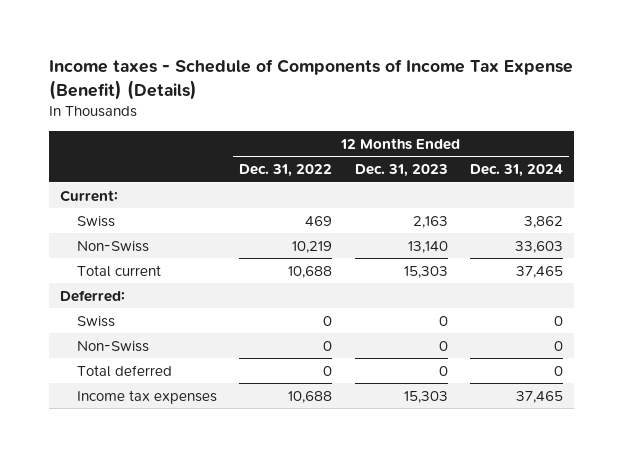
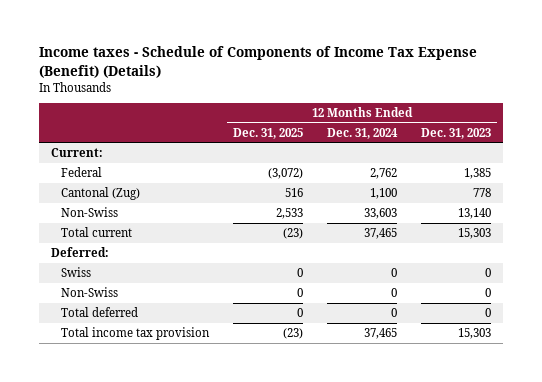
- | 12 Months Ended Dec. 31, 2022 | 12 Months Ended Dec. 31, 2023 | 12 Months Ended Dec. 31, 2024
+ | 12 Months Ended Dec. 31, 2025 | 12 Months Ended Dec. 31, 2024 | 12 Months Ended Dec. 31, 2023
- Swiss | 469 | 2,163 | 3,862
+ Federal | (3,072) | 2,762 | 1,385
+ Cantonal (Zug) | 516 | 1,100 | 778
- Income tax expenses | 10,688 | 15,303 | 37,465
+ Total income tax provision | (23) | 37,465 | 15,303

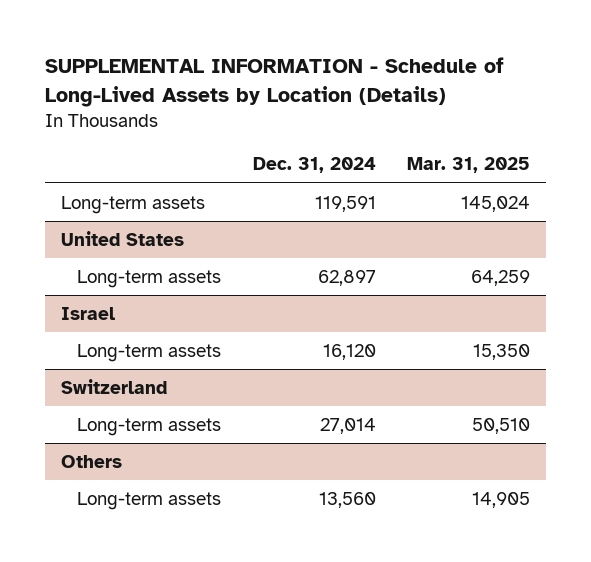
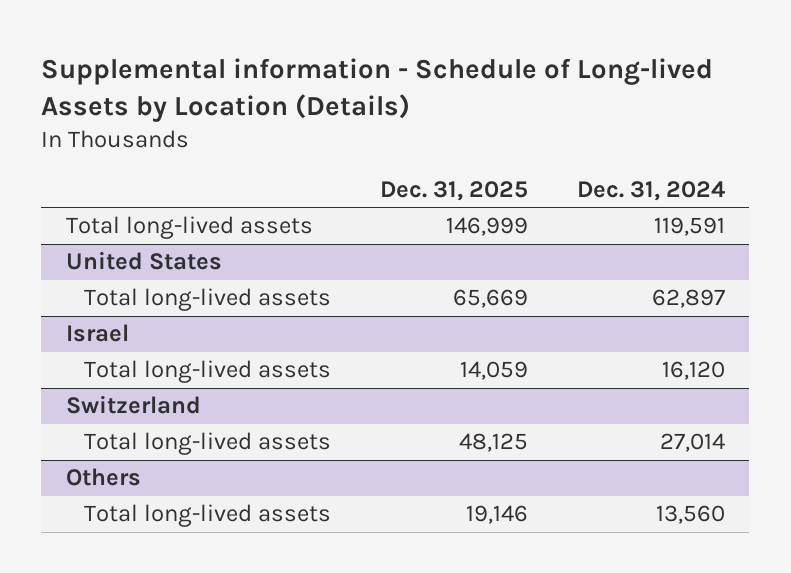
- SUPPLEMENTAL INFORMATION - Schedule of Long-Lived Assets by Location (Details)
+ Supplemental information - Schedule of Long-lived Assets by Location (Details)
- | Dec. 31, 2024 | Mar. 31, 2025
+ | Dec. 31, 2025 | Dec. 31, 2024
- Long-term assets | 119,591 | 145,024
+ Total long-lived assets | 146,999 | 119,591
@ United States
- Long-term assets | 62,897 | 64,259
+ Total long-lived assets | 65,669 | 62,897
@ Israel
- Long-term assets | 16,120 | 15,350
+ Total long-lived assets | 14,059 | 16,120
@ Switzerland
- Long-term assets | 27,014 | 50,510
+ Total long-lived assets | 48,125 | 27,014
@ Others
- Long-term assets | 13,560 | 14,905
+ Total long-lived assets | 19,146 | 13,560

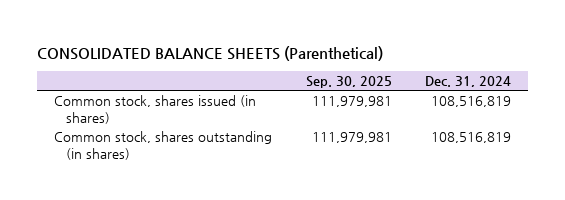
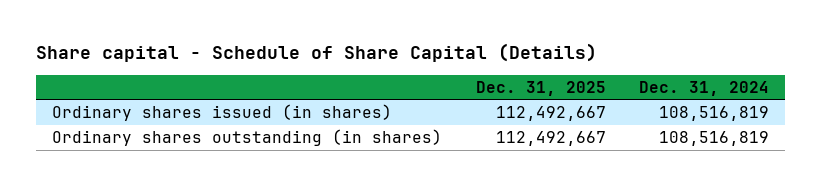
- CONSOLIDATED BALANCE SHEETS (Parenthetical)
+ Share capital - Schedule of Share Capital (Details)
- | Sep. 30, 2025 | Dec. 31, 2024
+ | Dec. 31, 2025 | Dec. 31, 2024
- Common stock, shares issued (in shares) | 111,979,981 | 108,516,819
- Common stock, shares outstanding (in shares) | 111,979,981 | 108,516,819
+ Ordinary shares issued (in shares) | 112,492,667 | 108,516,819
+ Ordinary shares outstanding (in shares) | 112,492,667 | 108,516,819

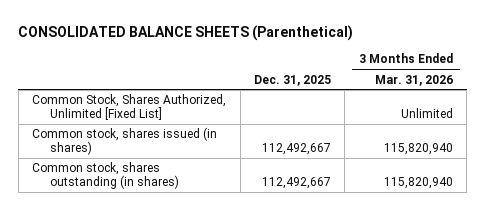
- Share capital - Schedule of Share Capital (Details)
+ CONSOLIDATED BALANCE SHEETS (Parenthetical)
- | Dec. 31, 2025 | Dec. 31, 2024
+ | Dec. 31, 2025 | 3 Months Ended Mar. 31, 2026
- Ordinary shares issued (in shares) | 112,492,667 | 108,516,819
- Ordinary shares outstanding (in shares) | 112,492,667 | 108,516,819
+ Common Stock, Shares Authorized, Unlimited [Fixed List] | | Unlimited
+ Common stock, shares issued (in shares) | 112,492,667 | 115,820,940
+ Common stock, shares outstanding (in shares) | 112,492,667 | 115,820,940

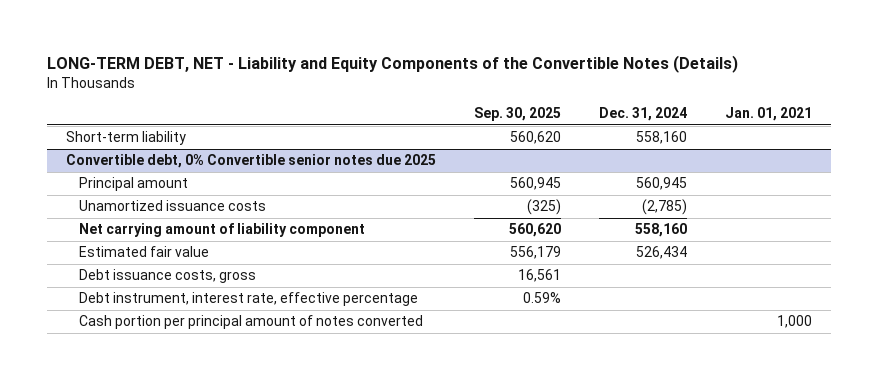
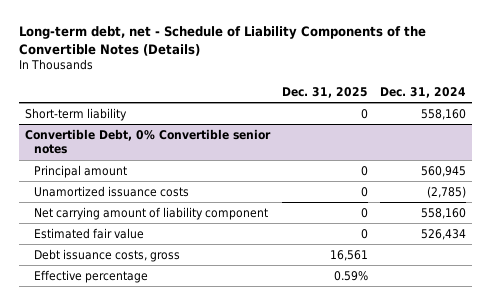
- LONG-TERM DEBT, NET - Liability and Equity Components of the Convertible Notes (Details)
+ Long-term debt, net - Schedule of Liability Components of the Convertible Notes (Details)
- | Sep. 30, 2025 | Dec. 31, 2024 | Jan. 01, 2021
+ | Dec. 31, 2025 | Dec. 31, 2024
- Convertible debt, 0% Convertible senior notes due 2025
+ Convertible Debt, 0% Convertible senior notes
- Debt instrument, interest rate, effective percentage | 0.59% | |
- Cash portion per principal amount of notes converted | | | 1,000
+ Effective percentage | 0.59% |

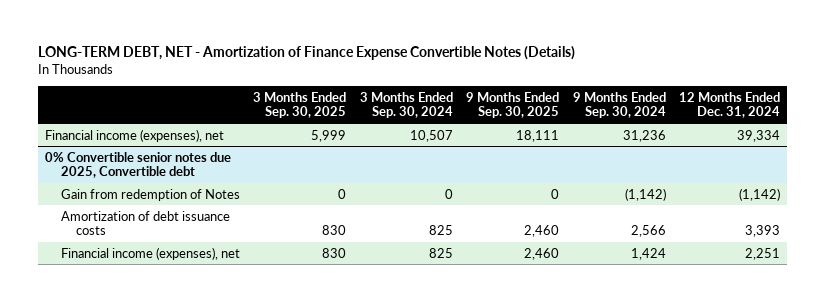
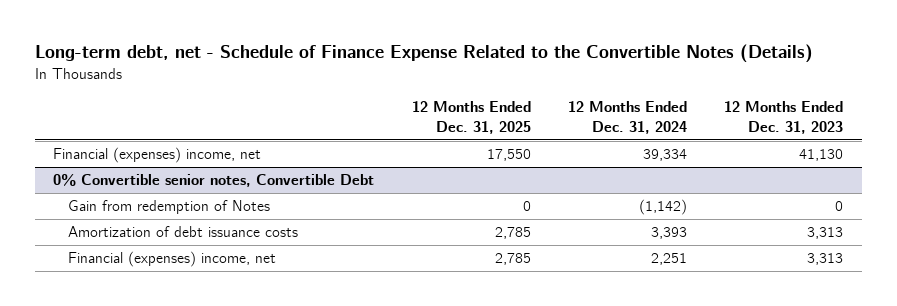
- LONG-TERM DEBT, NET - Amortization of Finance Expense Convertible Notes (Details)
+ Long-term debt, net - Schedule of Finance Expense Related to the Convertible Notes (Details)
- | 3 Months Ended Sep. 30, 2025 | 3 Months Ended Sep. 30, 2024 | 9 Months Ended Sep. 30, 2025 | 9 Months Ended Sep. 30, 2024 | 12 Months Ended Dec. 31, 2024
+ | 12 Months Ended Dec. 31, 2025 | 12 Months Ended Dec. 31, 2024 | 12 Months Ended Dec. 31, 2023
- Financial income (expenses), net | 5,999 | 10,507 | 18,111 | 31,236 | 39,334
- 0% Convertible senior notes due 2025, Convertible debt
+ Financial (expenses) income, net | 17,550 | 39,334 | 41,130
+ 0% Convertible senior notes, Convertible Debt
- Financial income (expenses), net | 830 | 825 | 2,460 | 1,424 | 2,251
+ Financial (expenses) income, net | 2,785 | 2,251 | 3,313

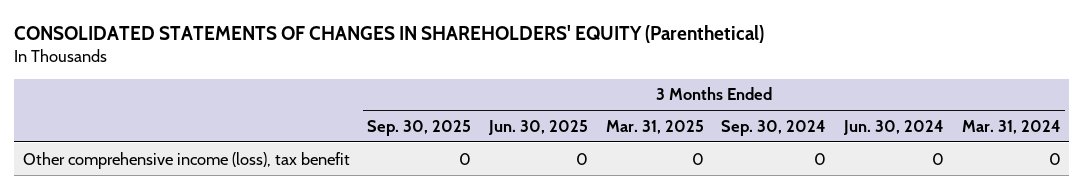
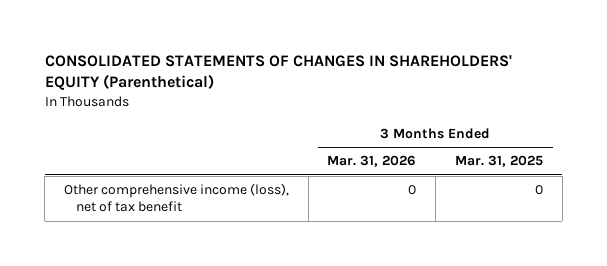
- | 3 Months Ended Sep. 30, 2025 | 3 Months Ended Jun. 30, 2025 | 3 Months Ended Mar. 31, 2025 | 3 Months Ended Sep. 30, 2024 | 3 Months Ended Jun. 30, 2024 | 3 Months Ended Mar. 31, 2024
+ | 3 Months Ended Mar. 31, 2026 | 3 Months Ended Mar. 31, 2025
- Other comprehensive income (loss), tax benefit | 0 | 0 | 0 | 0 | 0 | 0
+ Other comprehensive income (loss), net of tax benefit | 0 | 0

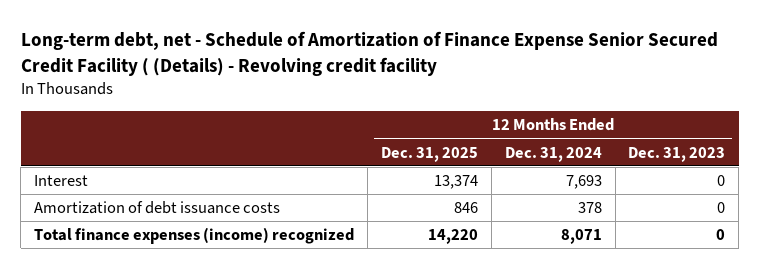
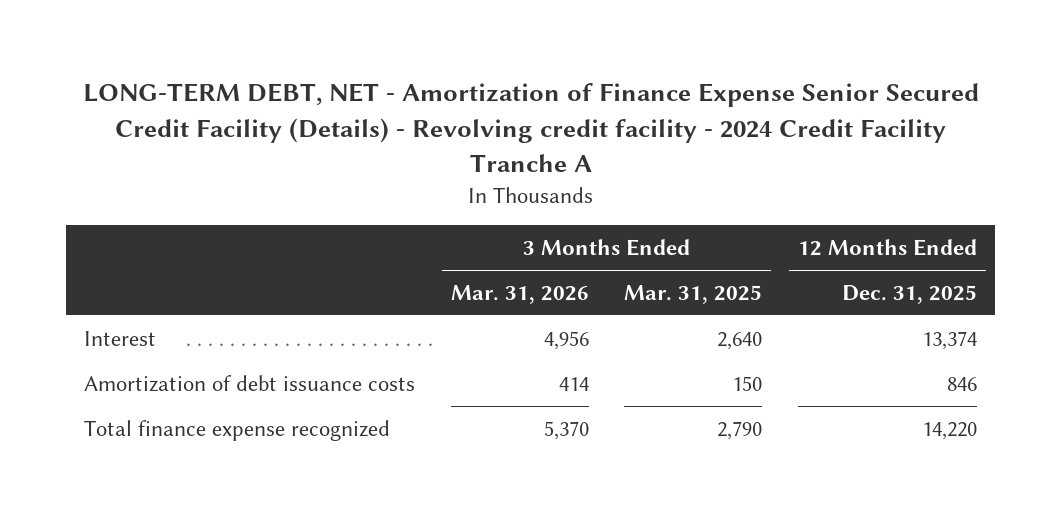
- Long-term debt, net - Schedule of Amortization of Finance Expense Senior Secured Credit Facility ( (Details) - Revolving credit facility
+ LONG-TERM DEBT, NET - Amortization of Finance Expense Senior Secured Credit Facility (Details) - Revolving credit facility - 2024 Credit Facility Tranche A
- | 12 Months Ended Dec. 31, 2025 | 12 Months Ended Dec. 31, 2024 | 12 Months Ended Dec. 31, 2023
+ | 3 Months Ended Mar. 31, 2026 | 3 Months Ended Mar. 31, 2025 | 12 Months Ended Dec. 31, 2025
- Total finance expenses (income) recognized | 14,220 | 8,071 | 0
+ Total finance expense recognized | 5,370 | 2,790 | 14,220

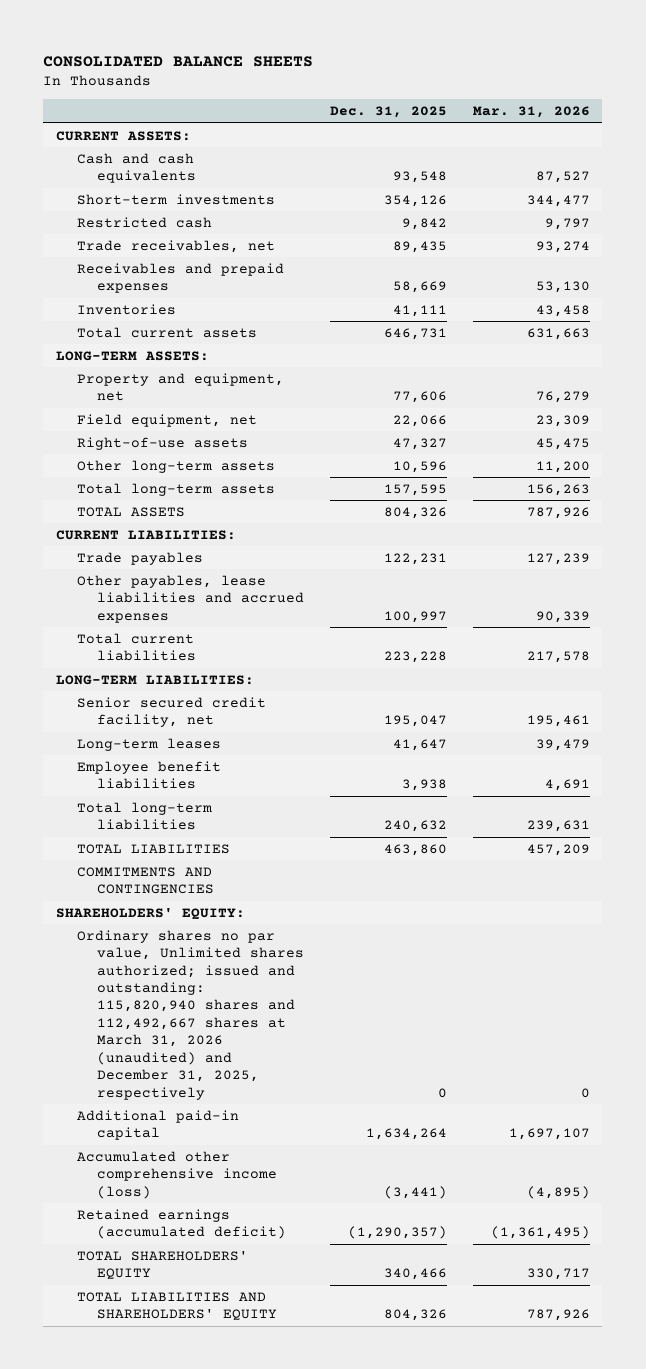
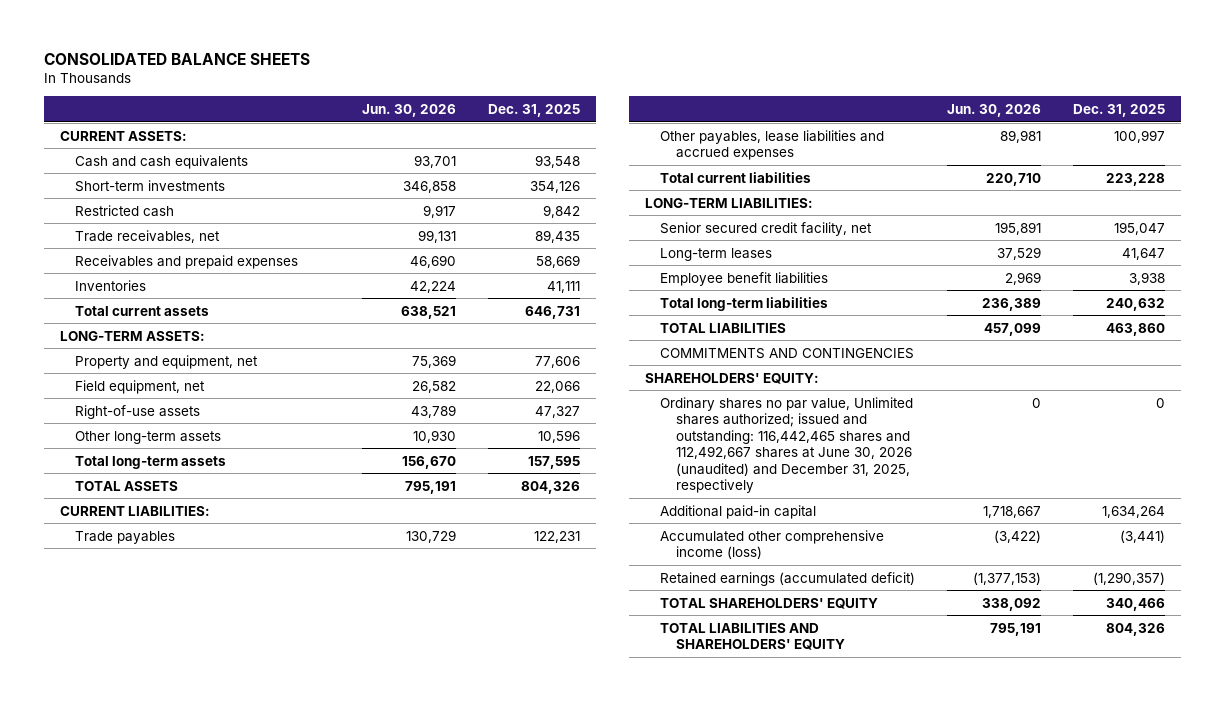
- | Dec. 31, 2025 | Mar. 31, 2026
+ | Jun. 30, 2026 | Dec. 31, 2025
- Ordinary shares no par value, Unlimited shares authorized; issued and outstanding: 115,820,940 shares and 112,492,667 shares at March 31, 2026 (unaudited) and December 31, 2025, respectively | 0 | 0
+ Ordinary shares no par value, Unlimited shares authorized; issued and outstanding: 116,442,465 shares and 112,492,667 shares at June 30, 2026 (unaudited) and December 31, 2025, respectively | 0 | 0

